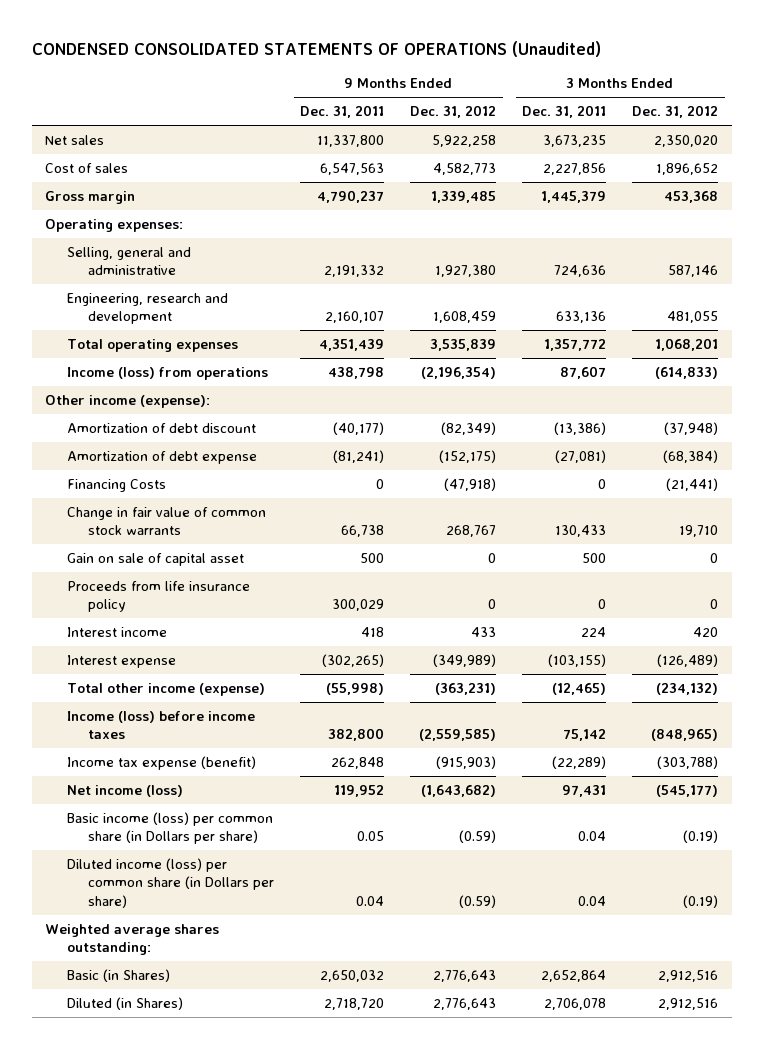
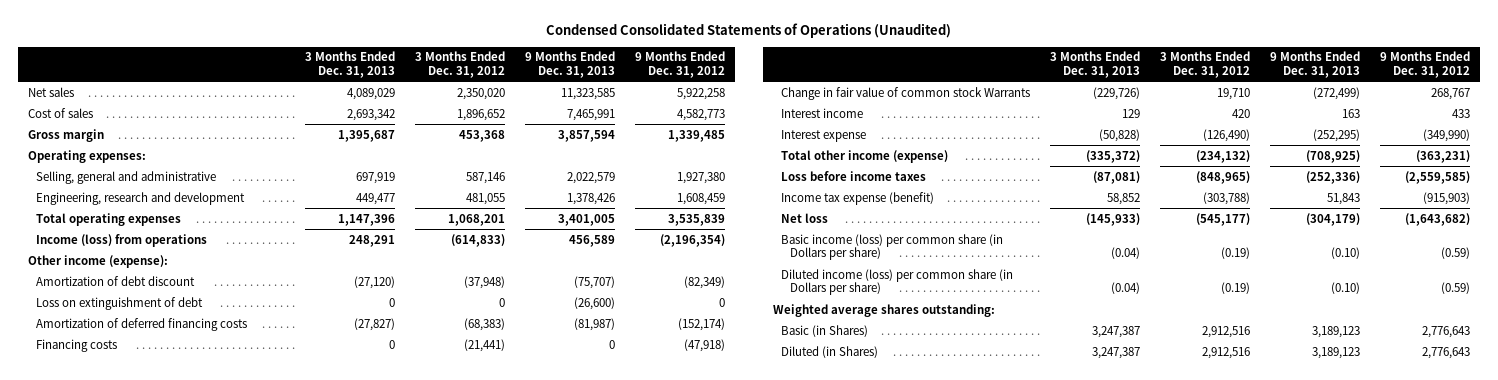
- CONDENSED CONSOLIDATED STATEMENTS OF OPERATIONS (Unaudited)
+ Condensed Consolidated Statements of Operations (Unaudited)
- | 9 Months Ended Dec. 31, 2011 | 9 Months Ended Dec. 31, 2012 | 3 Months Ended Dec. 31, 2011 | 3 Months Ended Dec. 31, 2012
+ | 3 Months Ended Dec. 31, 2013 | 3 Months Ended Dec. 31, 2012 | 9 Months Ended Dec. 31, 2013 | 9 Months Ended Dec. 31, 2012
- Amortization of debt expense | (81,241) | (152,175) | (27,081) | (68,384)
- Financing Costs | 0 | (47,918) | 0 | (21,441)
- Change in fair value of common stock warrants | 66,738 | 268,767 | 130,433 | 19,710
- Gain on sale of capital asset | 500 | 0 | 500 | 0
- Proceeds from life insurance policy | 300,029 | 0 | 0 | 0
+ Loss on extinguishment of debt | 0 | 0 | (26,600) | 0
+ Amortization of deferred financing costs | (27,827) | (68,383) | (81,987) | (152,174)
+ Financing costs | 0 | (21,441) | 0 | (47,918)
+ Change in fair value of common stock Warrants | (229,726) | 19,710 | (272,499) | 268,767
- Interest expense | (302,265) | (349,989) | (103,155) | (126,489)
+ Interest expense | (50,828) | (126,490) | (252,295) | (349,990)
- Income (loss) before income taxes | 382,800 | (2,559,585) | 75,142 | (848,965)
+ Loss before income taxes | (87,081) | (848,965) | (252,336) | (2,559,585)
- Net income (loss) | 119,952 | (1,643,682) | 97,431 | (545,177)
+ Net loss | (145,933) | (545,177) | (304,179) | (1,643,682)

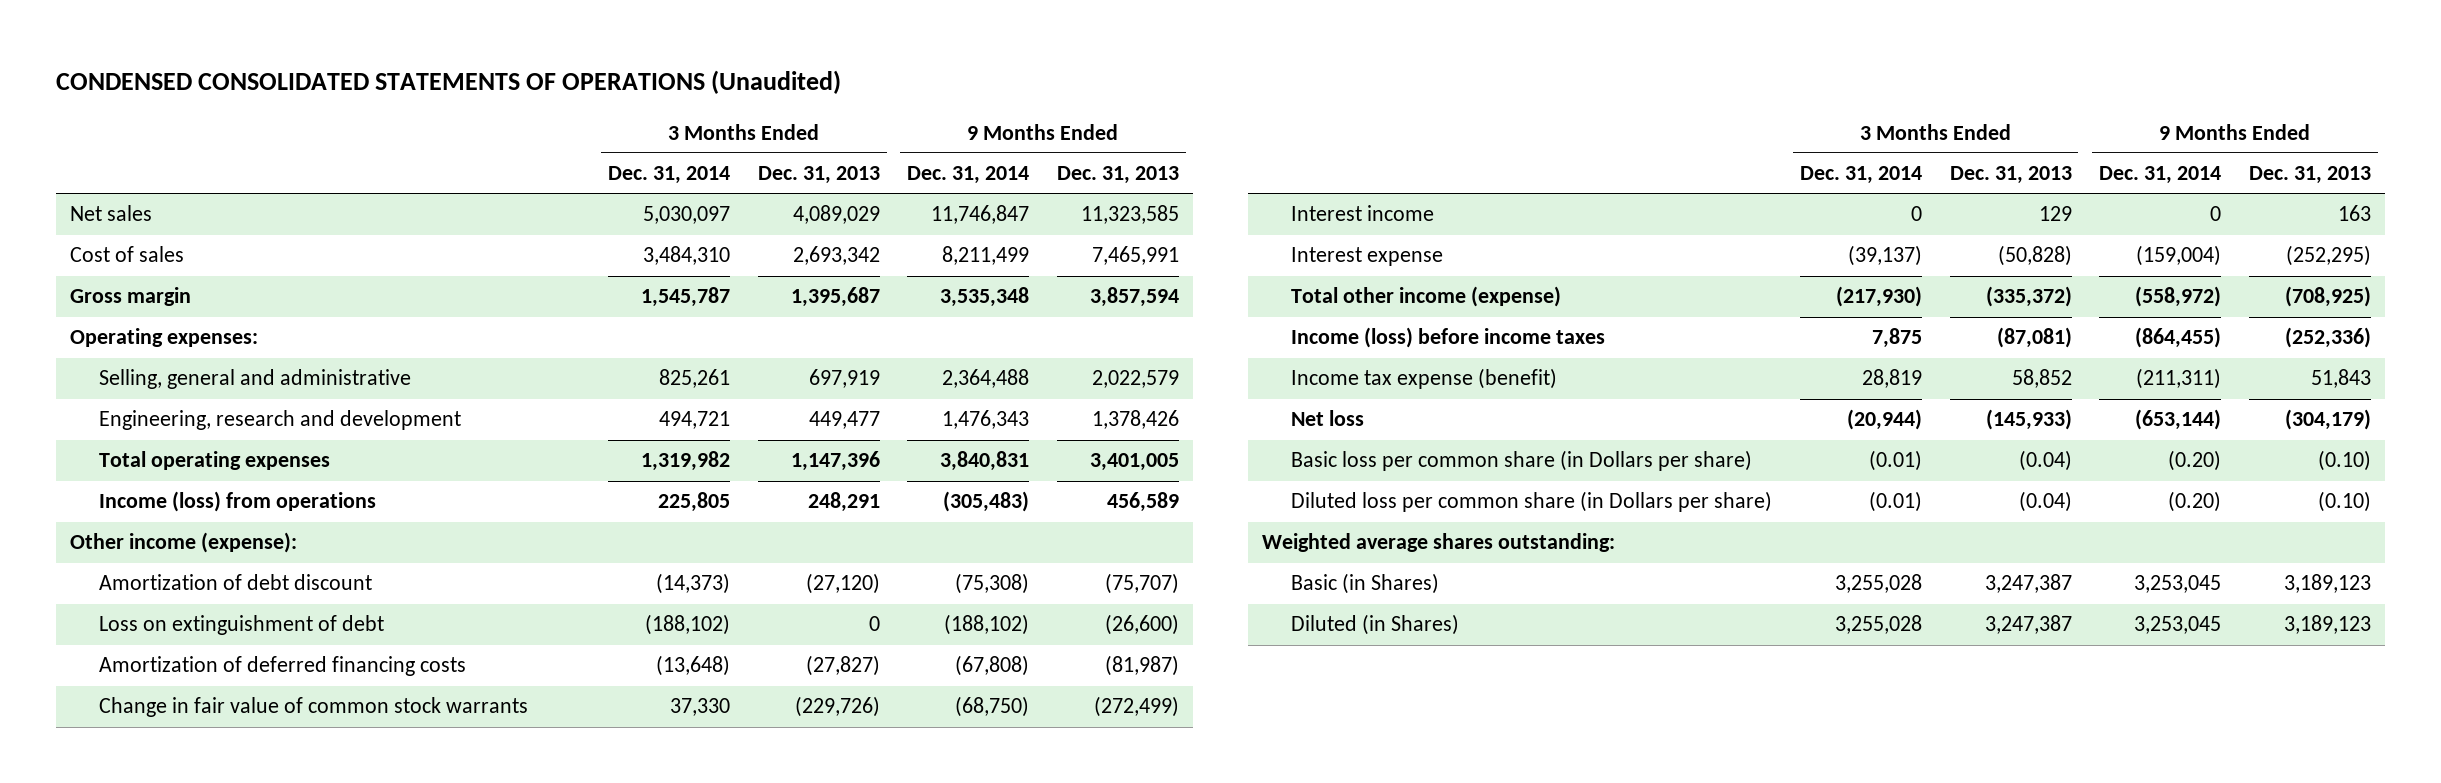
- Condensed Consolidated Statements of Operations (Unaudited)
+ CONDENSED CONSOLIDATED STATEMENTS OF OPERATIONS (Unaudited)
- | 3 Months Ended Dec. 31, 2013 | 3 Months Ended Dec. 31, 2012 | 9 Months Ended Dec. 31, 2013 | 9 Months Ended Dec. 31, 2012
+ | 3 Months Ended Dec. 31, 2014 | 3 Months Ended Dec. 31, 2013 | 9 Months Ended Dec. 31, 2014 | 9 Months Ended Dec. 31, 2013
- Financing costs | 0 | (21,441) | 0 | (47,918)
- Change in fair value of common stock Warrants | (229,726) | 19,710 | (272,499) | 268,767
+ Change in fair value of common stock warrants | 37,330 | (229,726) | (68,750) | (272,499)
- Loss before income taxes | (87,081) | (848,965) | (252,336) | (2,559,585)
+ Income (loss) before income taxes | 7,875 | (87,081) | (864,455) | (252,336)
- Basic income (loss) per common share (in Dollars per share) | (0.04) | (0.19) | (0.10) | (0.59)
- Diluted income (loss) per common share (in Dollars per share) | (0.04) | (0.19) | (0.10) | (0.59)
+ Basic loss per common share (in Dollars per share) | (0.01) | (0.04) | (0.20) | (0.10)
+ Diluted loss per common share (in Dollars per share) | (0.01) | (0.04) | (0.20) | (0.10)

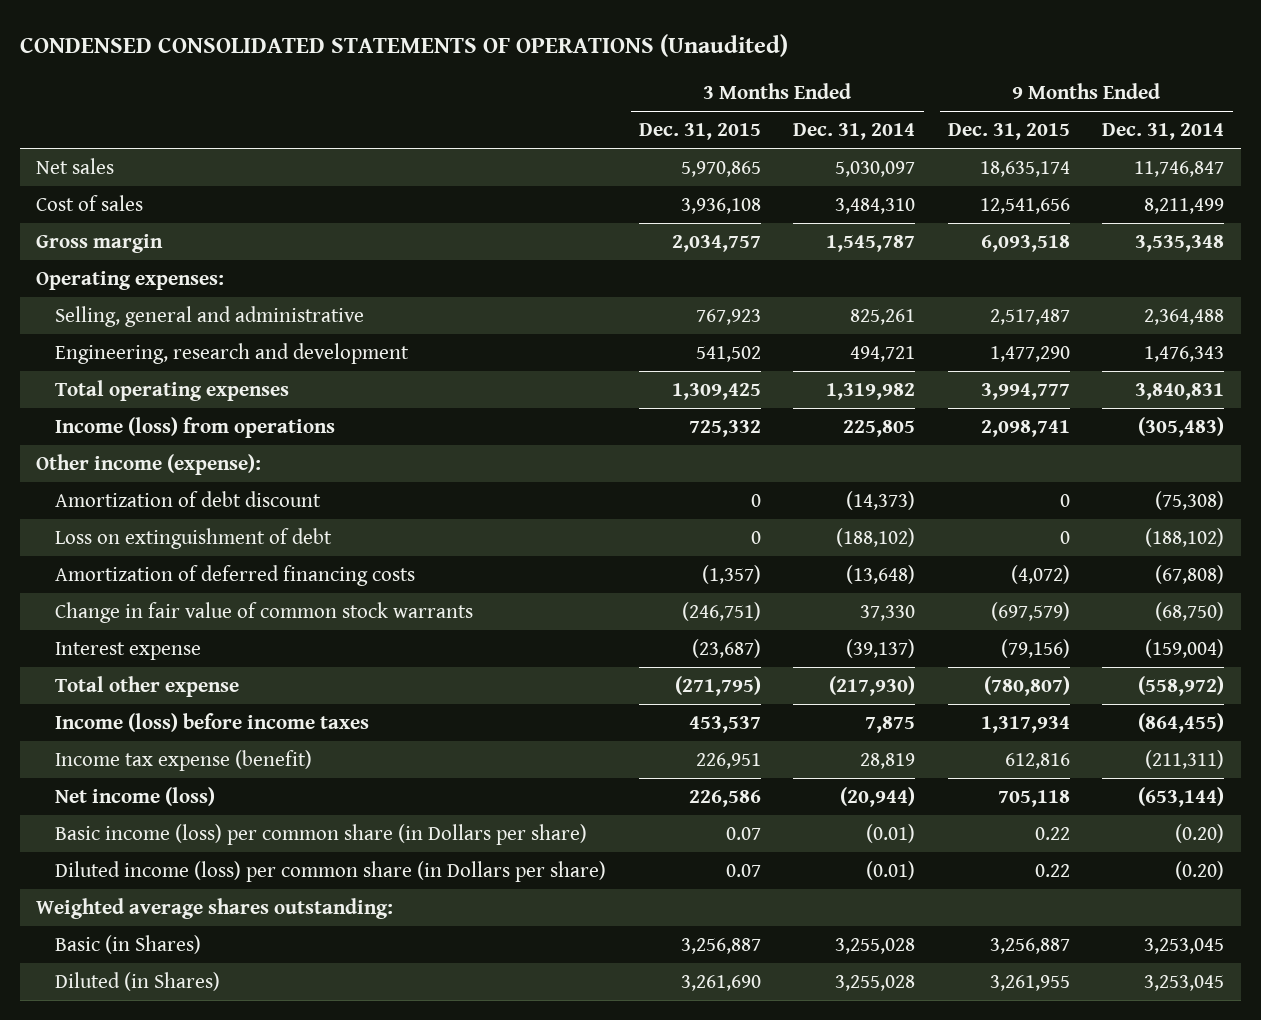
- | 3 Months Ended Dec. 31, 2014 | 3 Months Ended Dec. 31, 2013 | 9 Months Ended Dec. 31, 2014 | 9 Months Ended Dec. 31, 2013
+ | 3 Months Ended Dec. 31, 2015 | 3 Months Ended Dec. 31, 2014 | 9 Months Ended Dec. 31, 2015 | 9 Months Ended Dec. 31, 2014
- Interest income | 0 | 129 | 0 | 163
- Total other income (expense) | (217,930) | (335,372) | (558,972) | (708,925)
+ Total other expense | (271,795) | (217,930) | (780,807) | (558,972)
- Net loss | (20,944) | (145,933) | (653,144) | (304,179)
- Basic loss per common share (in Dollars per share) | (0.01) | (0.04) | (0.20) | (0.10)
- Diluted loss per common share (in Dollars per share) | (0.01) | (0.04) | (0.20) | (0.10)
+ Net income (loss) | 226,586 | (20,944) | 705,118 | (653,144)
+ Basic income (loss) per common share (in Dollars per share) | 0.07 | (0.01) | 0.22 | (0.20)
+ Diluted income (loss) per common share (in Dollars per share) | 0.07 | (0.01) | 0.22 | (0.20)

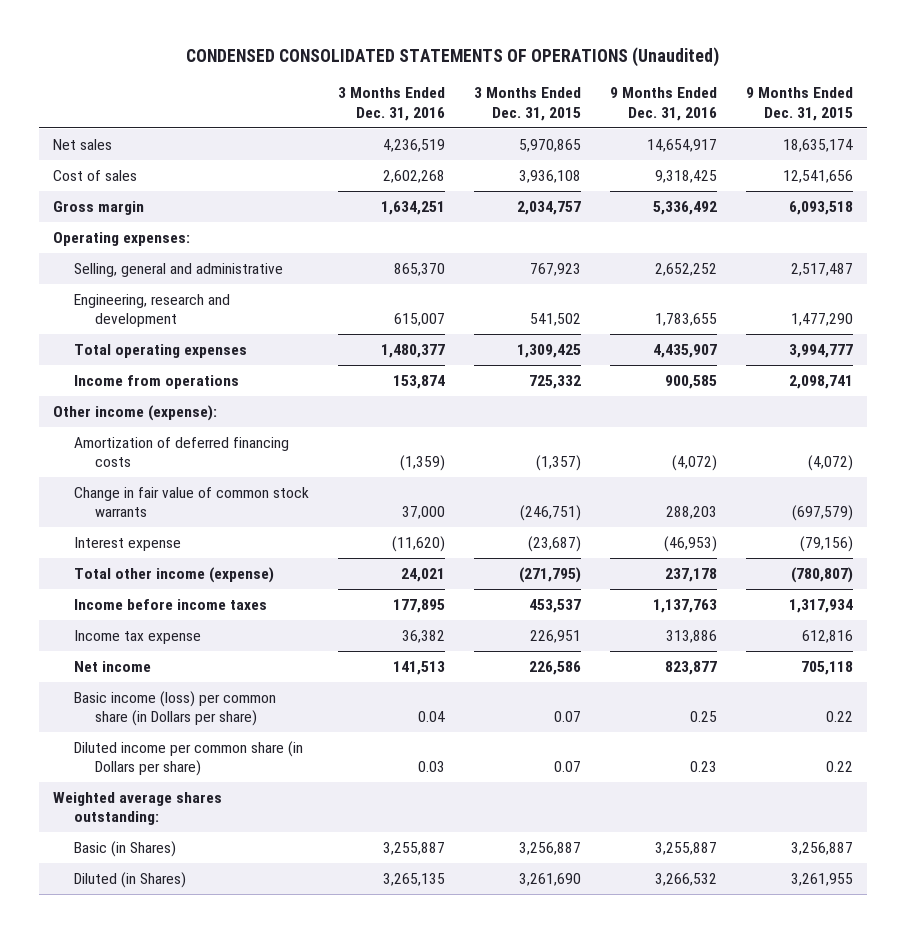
- | 3 Months Ended Dec. 31, 2015 | 3 Months Ended Dec. 31, 2014 | 9 Months Ended Dec. 31, 2015 | 9 Months Ended Dec. 31, 2014
+ | 3 Months Ended Dec. 31, 2016 | 3 Months Ended Dec. 31, 2015 | 9 Months Ended Dec. 31, 2016 | 9 Months Ended Dec. 31, 2015
- Income (loss) from operations | 725,332 | 225,805 | 2,098,741 | (305,483)
+ Income from operations | 153,874 | 725,332 | 900,585 | 2,098,741
- Amortization of debt discount | 0 | (14,373) | 0 | (75,308)
- Loss on extinguishment of debt | 0 | (188,102) | 0 | (188,102)
- Total other expense | (271,795) | (217,930) | (780,807) | (558,972)
- Income (loss) before income taxes | 453,537 | 7,875 | 1,317,934 | (864,455)
- Income tax expense (benefit) | 226,951 | 28,819 | 612,816 | (211,311)
- Net income (loss) | 226,586 | (20,944) | 705,118 | (653,144)
+ Total other income (expense) | 24,021 | (271,795) | 237,178 | (780,807)
+ Income before income taxes | 177,895 | 453,537 | 1,137,763 | 1,317,934
+ Income tax expense | 36,382 | 226,951 | 313,886 | 612,816
+ Net income | 141,513 | 226,586 | 823,877 | 705,118
- Diluted income (loss) per common share (in Dollars per share) | 0.07 | (0.01) | 0.22 | (0.20)
+ Diluted income per common share (in Dollars per share) | 0.03 | 0.07 | 0.23 | 0.22

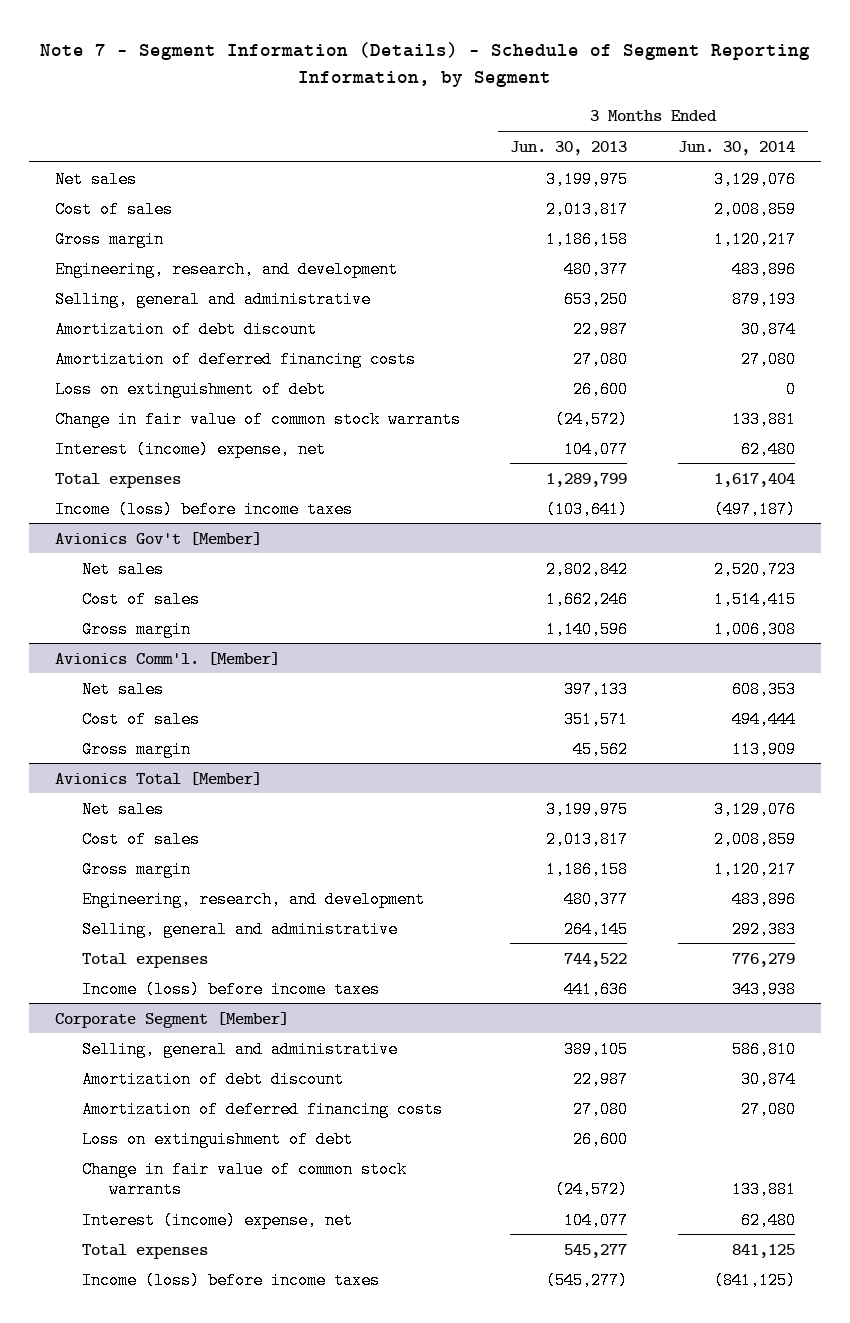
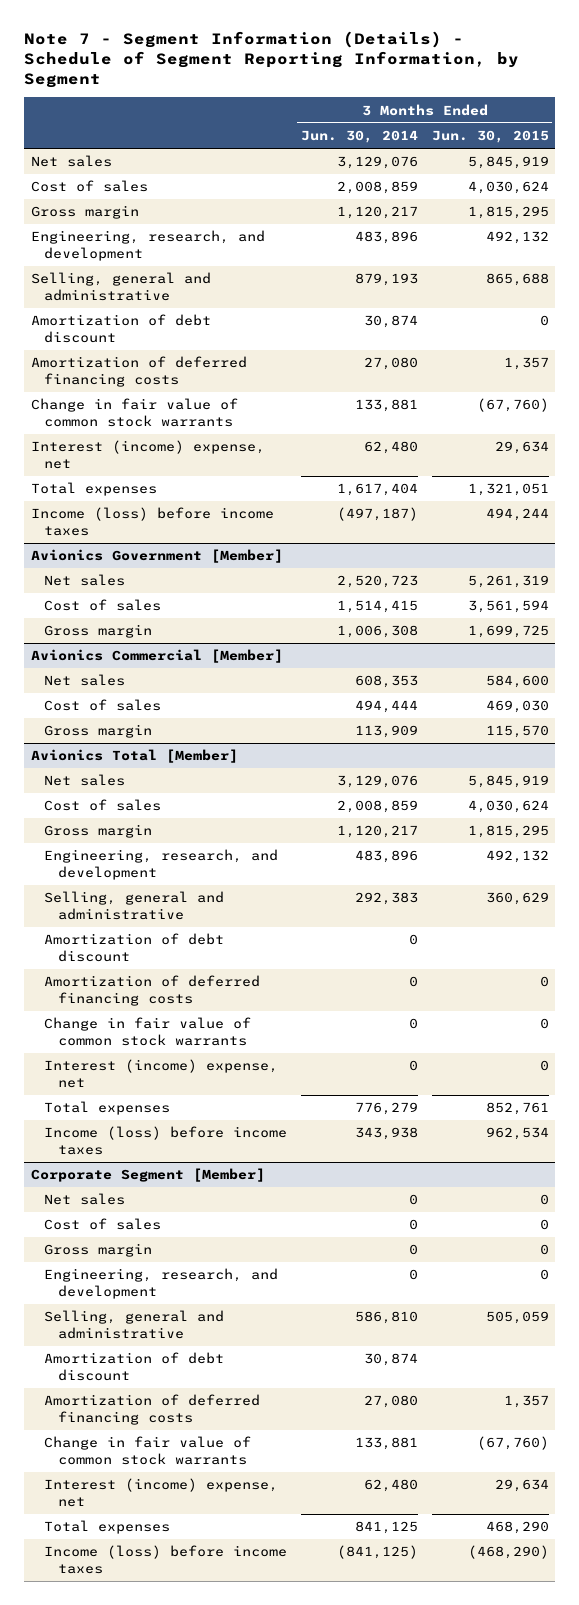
- | 3 Months Ended Jun. 30, 2013 | 3 Months Ended Jun. 30, 2014
+ | 3 Months Ended Jun. 30, 2014 | 3 Months Ended Jun. 30, 2015
- Loss on extinguishment of debt | 26,600 | 0
- Avionics Gov't [Member]
+ Avionics Government [Member]
- Avionics Comm'l. [Member]
+ Avionics Commercial [Member]
@ Avionics Total [Member]
+ Amortization of debt discount | 0 |
+ Amortization of deferred financing costs | 0 | 0
+ Change in fair value of common stock warrants | 0 | 0
+ Interest (income) expense, net | 0 | 0
@ Corporate Segment [Member]
+ Net sales | 0 | 0
+ Cost of sales | 0 | 0
+ Gross margin | 0 | 0
+ Engineering, research, and development | 0 | 0
- Loss on extinguishment of debt | 26,600 |

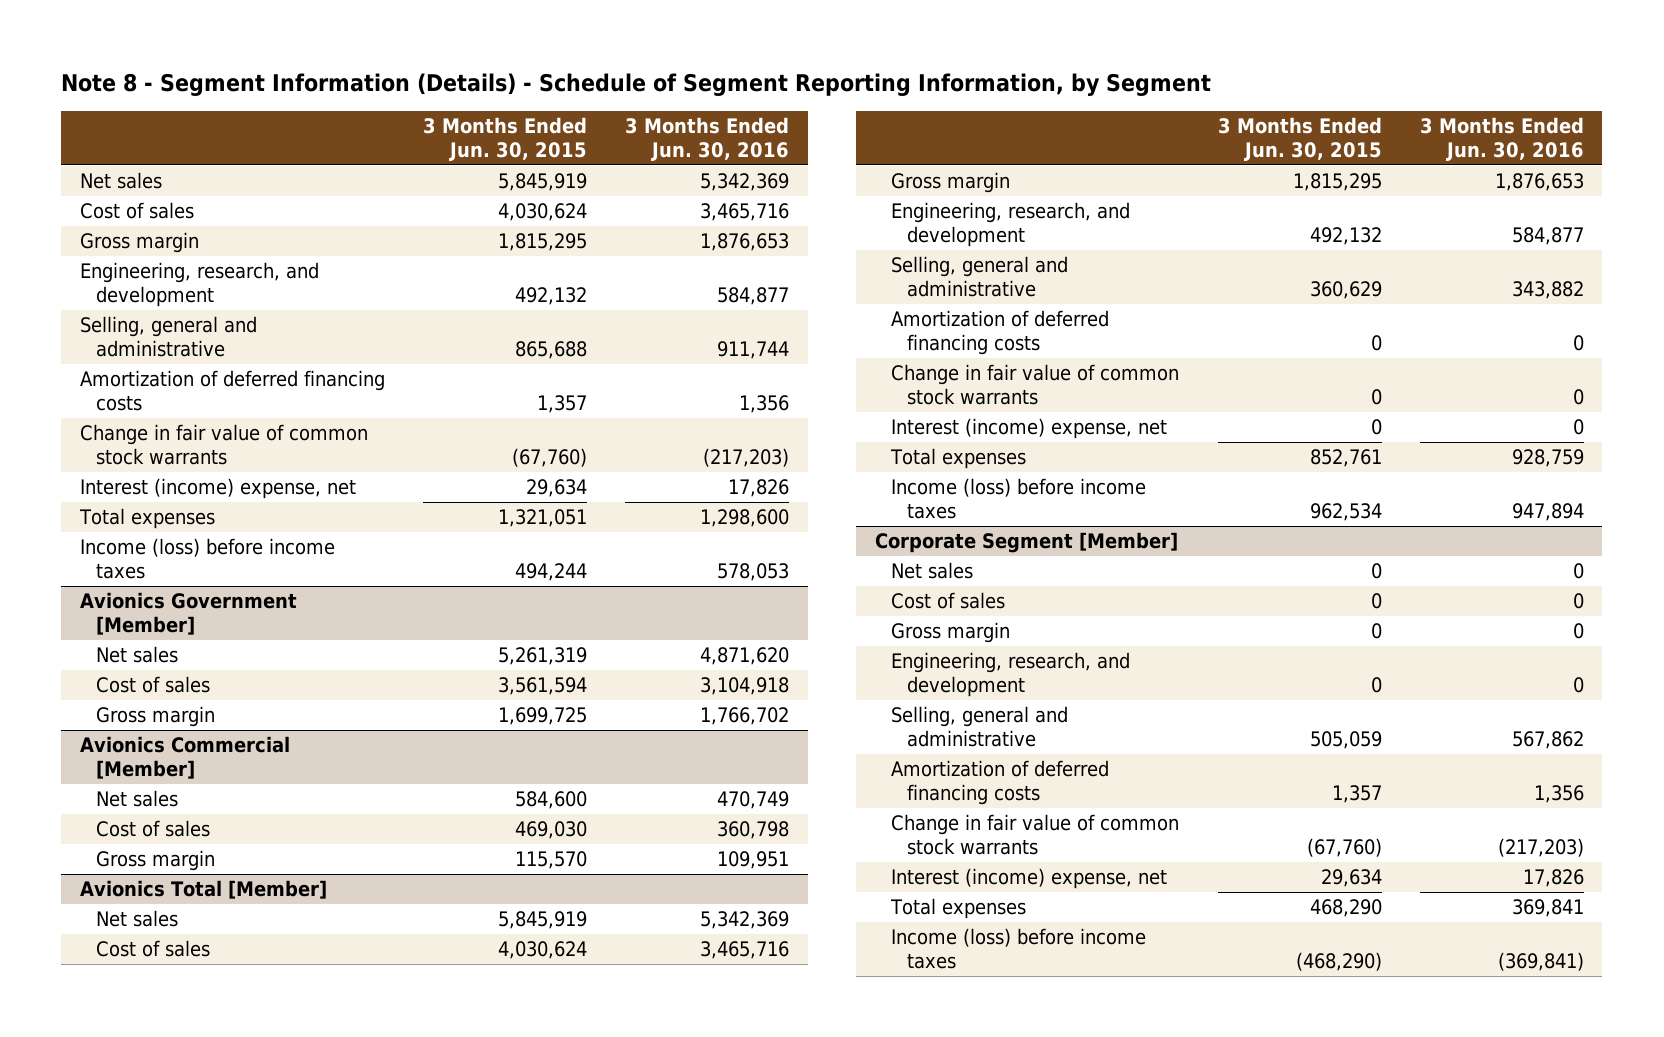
- Note 7 - Segment Information (Details) - Schedule of Segment Reporting Information, by Segment
+ Note 8 - Segment Information (Details) - Schedule of Segment Reporting Information, by Segment
- | 3 Months Ended Jun. 30, 2014 | 3 Months Ended Jun. 30, 2015
+ | 3 Months Ended Jun. 30, 2015 | 3 Months Ended Jun. 30, 2016
- Amortization of debt discount | 30,874 | 0
@ Avionics Total [Member]
- Amortization of debt discount | 0 |
@ Corporate Segment [Member]
- Amortization of debt discount | 30,874 |

